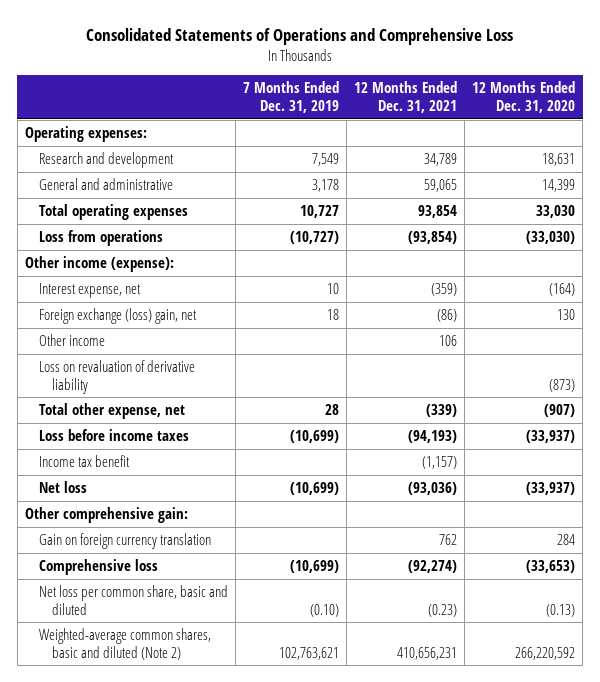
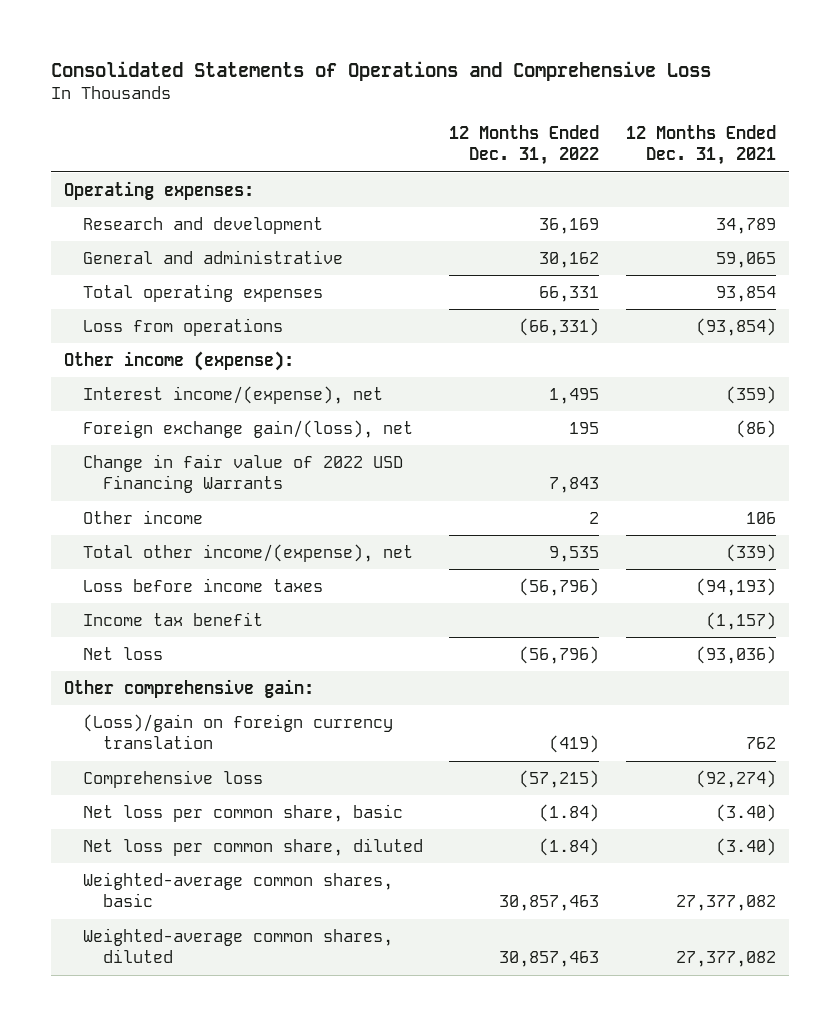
- | 7 Months Ended Dec. 31, 2019 | 12 Months Ended Dec. 31, 2021 | 12 Months Ended Dec. 31, 2020
+ | 12 Months Ended Dec. 31, 2022 | 12 Months Ended Dec. 31, 2021
- Interest expense, net | 10 | (359) | (164)
- Foreign exchange (loss) gain, net | 18 | (86) | 130
+ Interest income/(expense), net | 1,495 | (359)
+ Foreign exchange gain/(loss), net | 195 | (86)
+ Change in fair value of 2022 USD Financing Warrants | 7,843 |
- Loss on revaluation of derivative liability | | | (873)
- Total other expense, net | 28 | (339) | (907)
+ Total other income/(expense), net | 9,535 | (339)
- Gain on foreign currency translation | | 762 | 284
+ (Loss)/gain on foreign currency translation | (419) | 762
- Net loss per common share, basic and diluted | (0.10) | (0.23) | (0.13)
- Weighted-average common shares, basic and diluted (Note 2) | 102,763,621 | 410,656,231 | 266,220,592
+ Net loss per common share, basic | (1.84) | (3.40)
+ Net loss per common share, diluted | (1.84) | (3.40)
+ Weighted-average common shares, basic | 30,857,463 | 27,377,082
+ Weighted-average common shares, diluted | 30,857,463 | 27,377,082

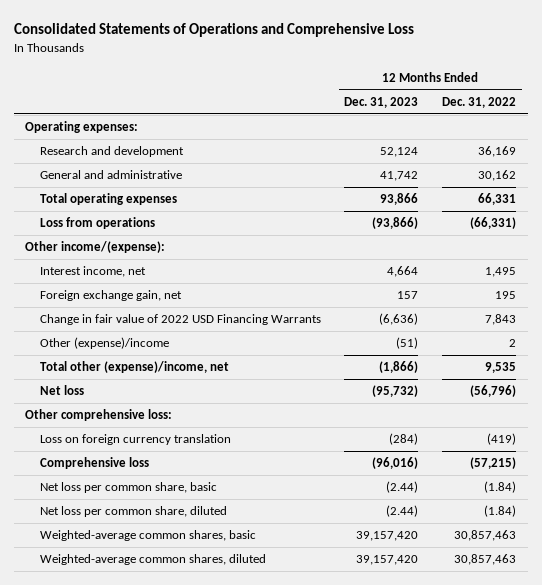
- | 12 Months Ended Dec. 31, 2022 | 12 Months Ended Dec. 31, 2021
+ | 12 Months Ended Dec. 31, 2023 | 12 Months Ended Dec. 31, 2022
- Other income (expense):
- Interest income/(expense), net | 1,495 | (359)
- Foreign exchange gain/(loss), net | 195 | (86)
+ Other income/(expense):
+ Interest income, net | 4,664 | 1,495
+ Foreign exchange gain, net | 157 | 195
- Other income | 2 | 106
- Total other income/(expense), net | 9,535 | (339)
- Loss before income taxes | (56,796) | (94,193)
- Income tax benefit | | (1,157)
+ Other (expense)/income | (51) | 2
+ Total other (expense)/income, net | (1,866) | 9,535
- Other comprehensive gain:
- (Loss)/gain on foreign currency translation | (419) | 762
+ Other comprehensive loss:
+ Loss on foreign currency translation | (284) | (419)

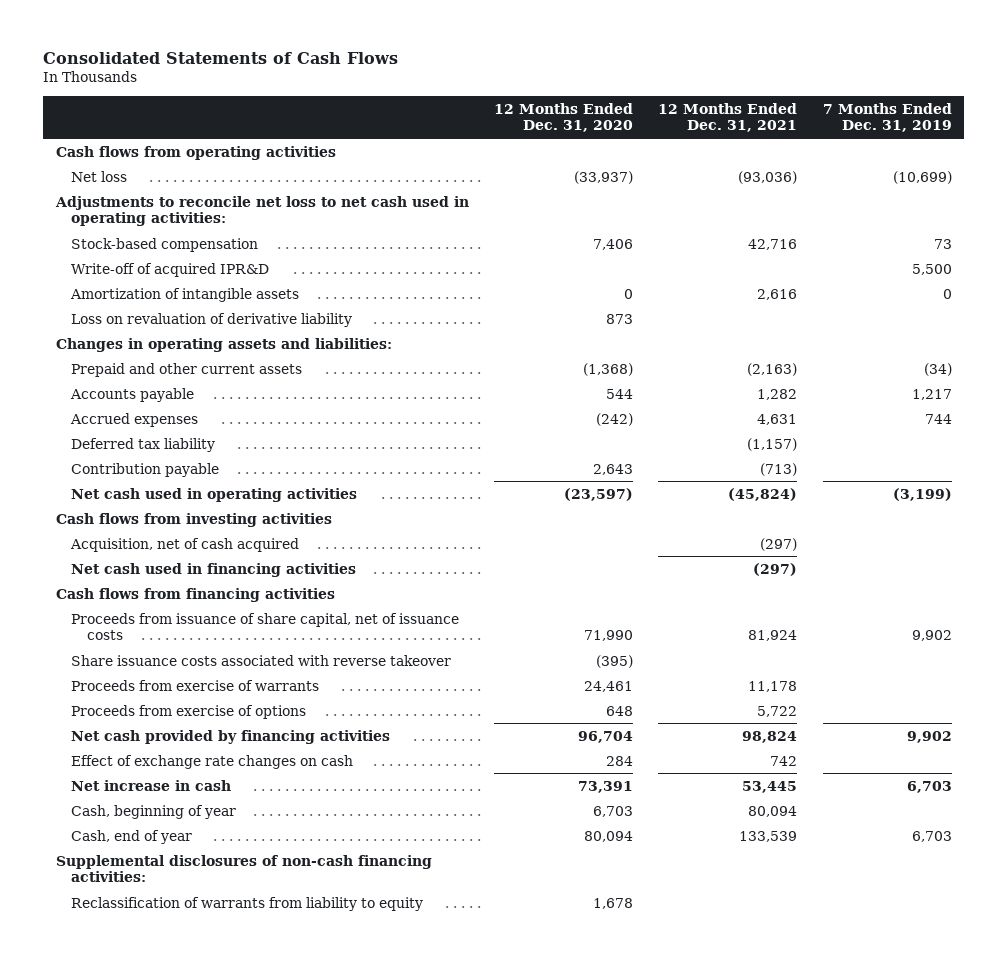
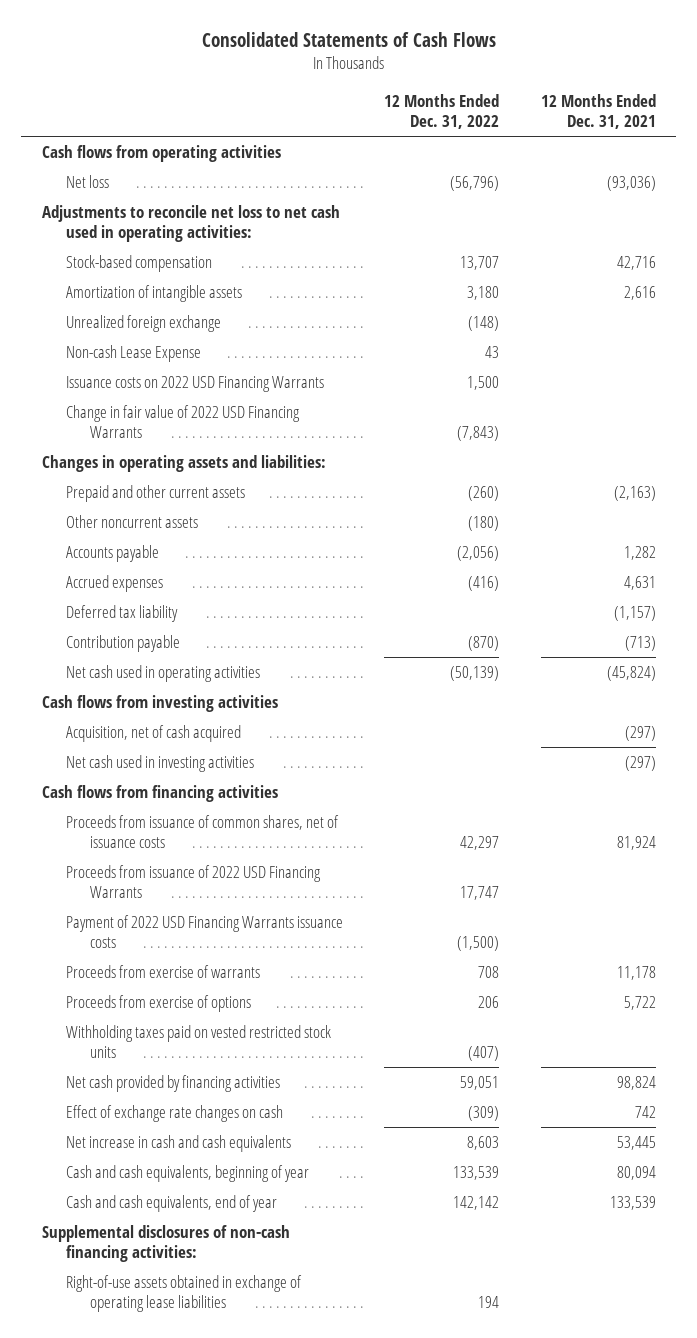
- | 12 Months Ended Dec. 31, 2020 | 12 Months Ended Dec. 31, 2021 | 7 Months Ended Dec. 31, 2019
+ | 12 Months Ended Dec. 31, 2022 | 12 Months Ended Dec. 31, 2021
- Write-off of acquired IPR&D | | | 5,500
- Loss on revaluation of derivative liability | 873 | |
+ Unrealized foreign exchange | (148) |
+ Non-cash Lease Expense | 43 |
+ Issuance costs on 2022 USD Financing Warrants | 1,500 |
+ Change in fair value of 2022 USD Financing Warrants | (7,843) |
+ Other noncurrent assets | (180) |
- Net cash used in financing activities | | (297) |
+ Net cash used in investing activities | | (297)
- Proceeds from issuance of share capital, net of issuance costs | 71,990 | 81,924 | 9,902
- Share issuance costs associated with reverse takeover | (395) | |
+ Proceeds from issuance of common shares, net of issuance costs | 42,297 | 81,924
+ Proceeds from issuance of 2022 USD Financing Warrants | 17,747 |
+ Payment of 2022 USD Financing Warrants issuance costs | (1,500) |
+ Withholding taxes paid on vested restricted stock units | (407) |
- Net increase in cash | 73,391 | 53,445 | 6,703
- Cash, beginning of year | 6,703 | 80,094 |
- Cash, end of year | 80,094 | 133,539 | 6,703
+ Net increase in cash and cash equivalents | 8,603 | 53,445
+ Cash and cash equivalents, beginning of year | 133,539 | 80,094
+ Cash and cash equivalents, end of year | 142,142 | 133,539
- Reclassification of warrants from liability to equity | 1,678 | |
+ Right-of-use assets obtained in exchange of operating lease liabilities | 194 |

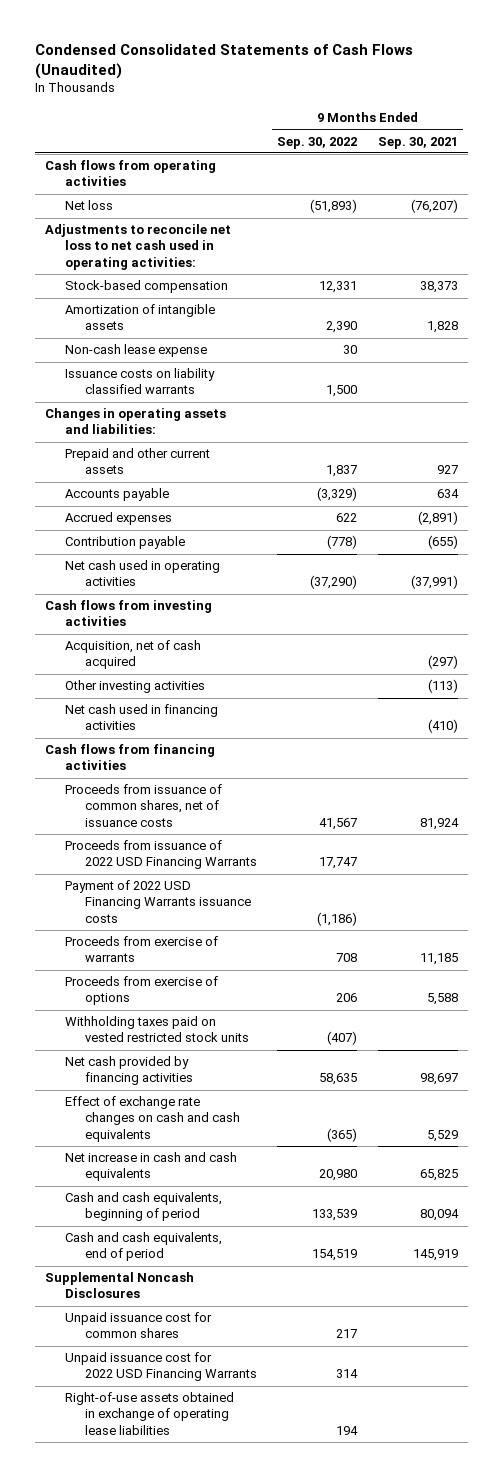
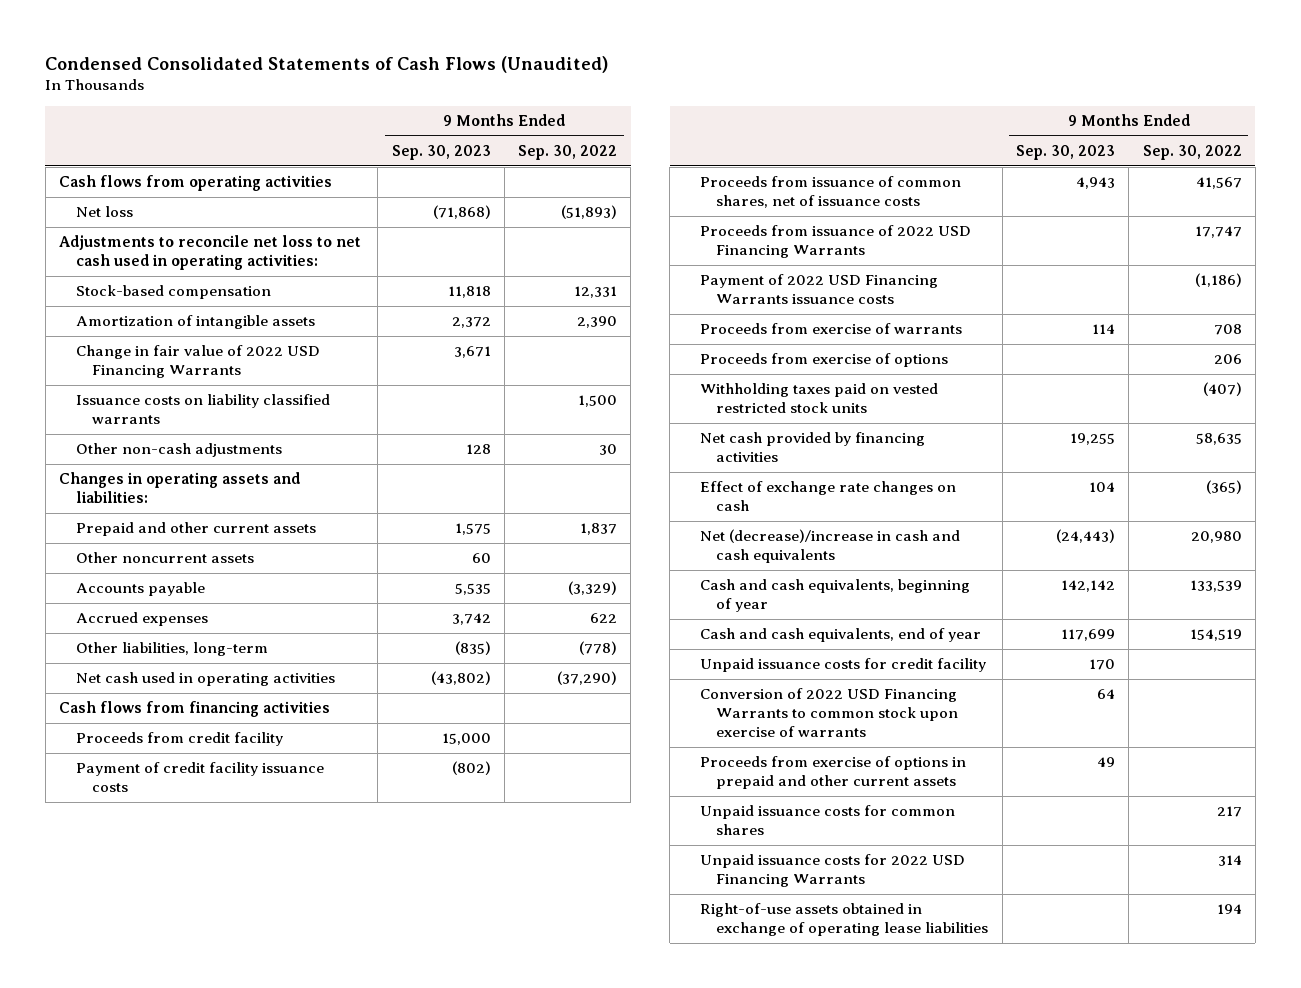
- | 9 Months Ended Sep. 30, 2022 | 9 Months Ended Sep. 30, 2021
+ | 9 Months Ended Sep. 30, 2023 | 9 Months Ended Sep. 30, 2022
- Non-cash lease expense | 30 |
+ Change in fair value of 2022 USD Financing Warrants | 3,671 |
+ Other non-cash adjustments | 128 | 30
+ Other noncurrent assets | 60 |
- Contribution payable | (778) | (655)
+ Other liabilities, long-term | (835) | (778)
- Cash flows from investing activities
- Acquisition, net of cash acquired | | (297)
- Other investing activities | | (113)
- Net cash used in financing activities | | (410)
+ Proceeds from credit facility | 15,000 |
+ Payment of credit facility issuance costs | (802) |
- Effect of exchange rate changes on cash and cash equivalents | (365) | 5,529
- Net increase in cash and cash equivalents | 20,980 | 65,825
- Cash and cash equivalents, beginning of period | 133,539 | 80,094
- Cash and cash equivalents, end of period | 154,519 | 145,919
- Supplemental Noncash Disclosures
- Unpaid issuance cost for common shares | 217 |
- Unpaid issuance cost for 2022 USD Financing Warrants | 314 |
+ Effect of exchange rate changes on cash | 104 | (365)
+ Net (decrease)/increase in cash and cash equivalents | (24,443) | 20,980
+ Cash and cash equivalents, beginning of year | 142,142 | 133,539
+ Cash and cash equivalents, end of year | 117,699 | 154,519
+ Unpaid issuance costs for credit facility | 170 |
+ Conversion of 2022 USD Financing Warrants to common stock upon exercise of warrants | 64 |
+ Proceeds from exercise of options in prepaid and other current assets | 49 |
+ Unpaid issuance costs for common shares | | 217
+ Unpaid issuance costs for 2022 USD Financing Warrants | | 314

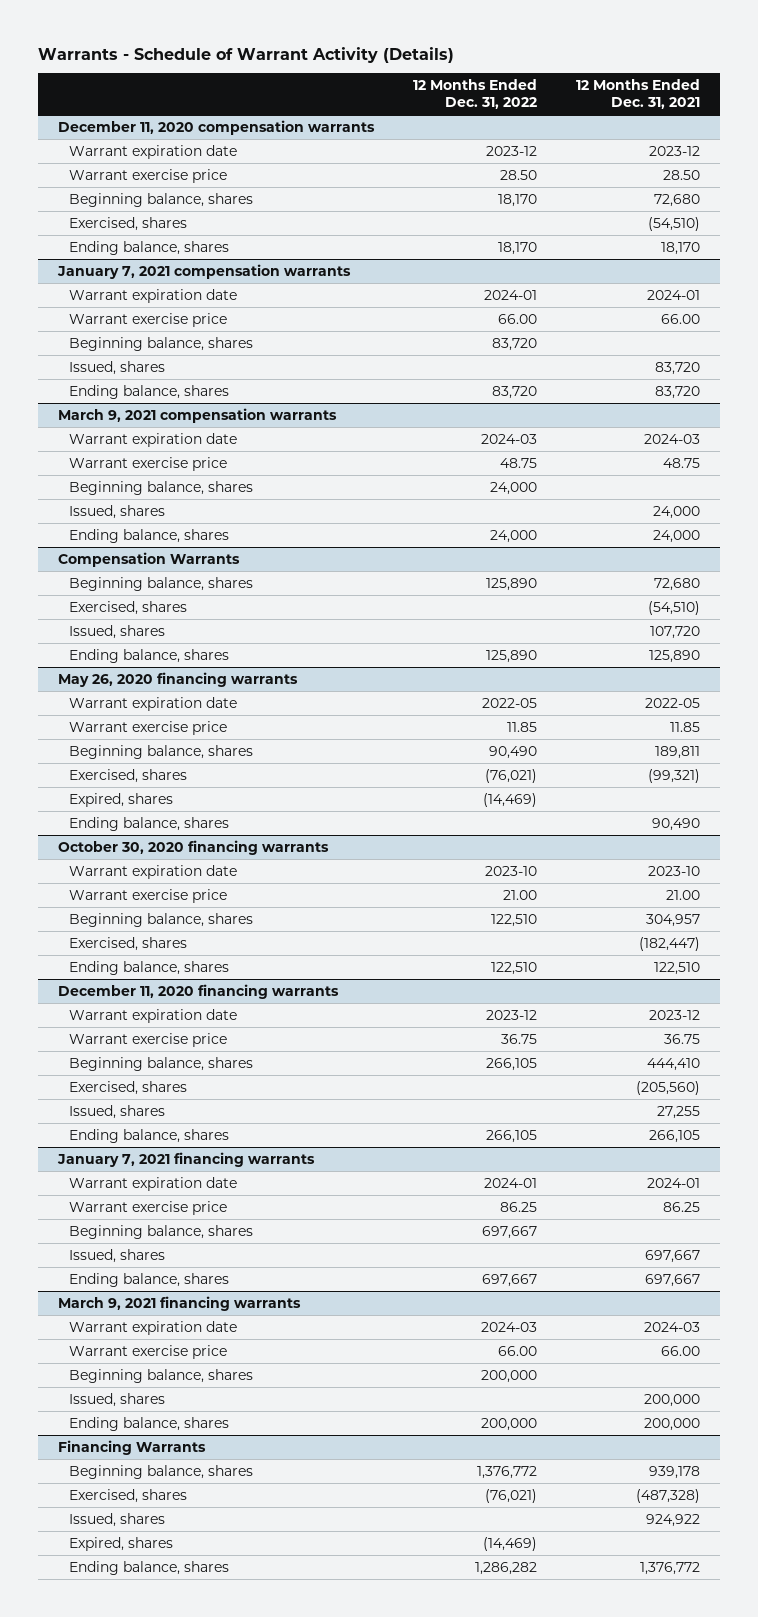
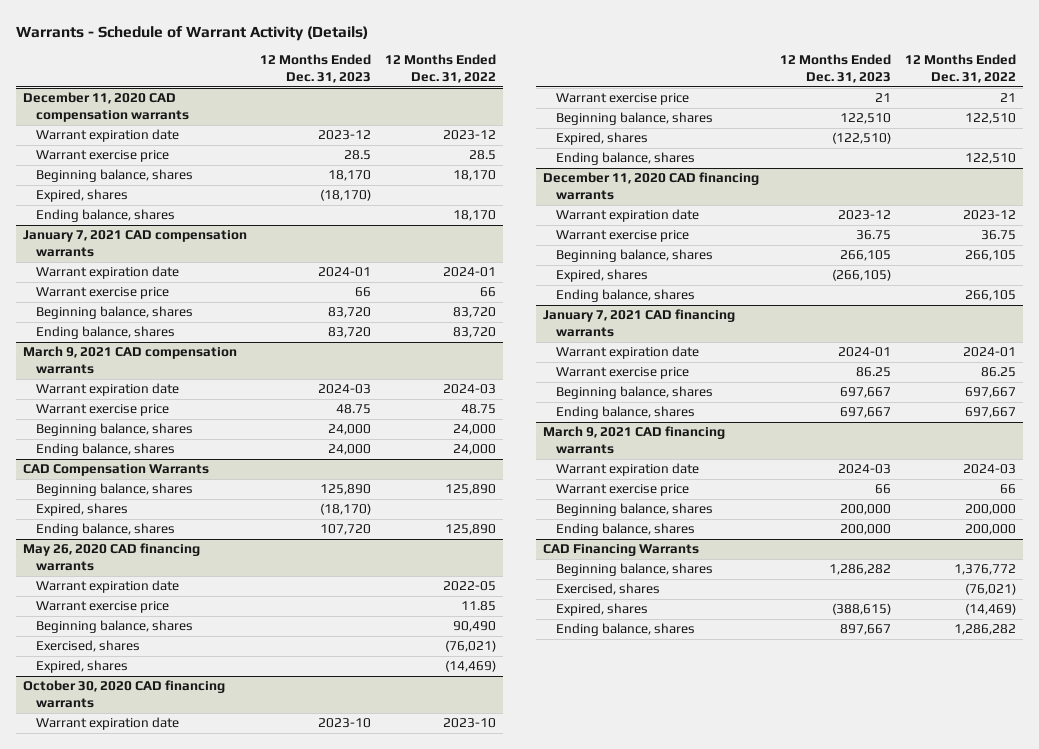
- | 12 Months Ended Dec. 31, 2022 | 12 Months Ended Dec. 31, 2021
+ | 12 Months Ended Dec. 31, 2023 | 12 Months Ended Dec. 31, 2022
- December 11, 2020 compensation warrants
+ December 11, 2020 CAD compensation warrants
- Warrant exercise price | 28.50 | 28.50
+ Warrant exercise price | 28.5 | 28.5
- Exercised, shares | | (54,510)
+ Expired, shares | (18,170) |
- January 7, 2021 compensation warrants
+ January 7, 2021 CAD compensation warrants
- Warrant exercise price | 66.00 | 66.00
+ Warrant exercise price | 66 | 66
- Issued, shares | | 83,720
- March 9, 2021 compensation warrants
+ March 9, 2021 CAD compensation warrants
- Issued, shares | | 24,000
- Compensation Warrants
+ CAD Compensation Warrants
- Exercised, shares | | (54,510)
- Issued, shares | | 107,720
+ Expired, shares | (18,170) |
- May 26, 2020 financing warrants
+ May 26, 2020 CAD financing warrants
- Ending balance, shares | | 90,490
- October 30, 2020 financing warrants
+ October 30, 2020 CAD financing warrants
- Warrant exercise price | 21.00 | 21.00
+ Warrant exercise price | 21 | 21
- Exercised, shares | | (182,447)
+ Expired, shares | (122,510) |
- December 11, 2020 financing warrants
+ December 11, 2020 CAD financing warrants
- Exercised, shares | | (205,560)
- Issued, shares | | 27,255
+ Expired, shares | (266,105) |
- January 7, 2021 financing warrants
+ January 7, 2021 CAD financing warrants
- Issued, shares | | 697,667
- March 9, 2021 financing warrants
+ March 9, 2021 CAD financing warrants
- Warrant exercise price | 66.00 | 66.00
+ Warrant exercise price | 66 | 66
- Issued, shares | | 200,000
- Financing Warrants
+ CAD Financing Warrants
- Issued, shares | | 924,922

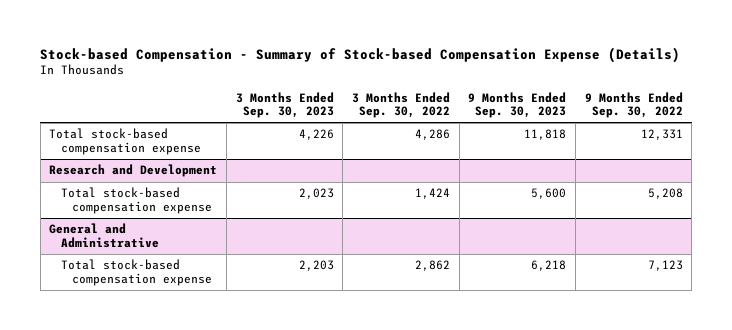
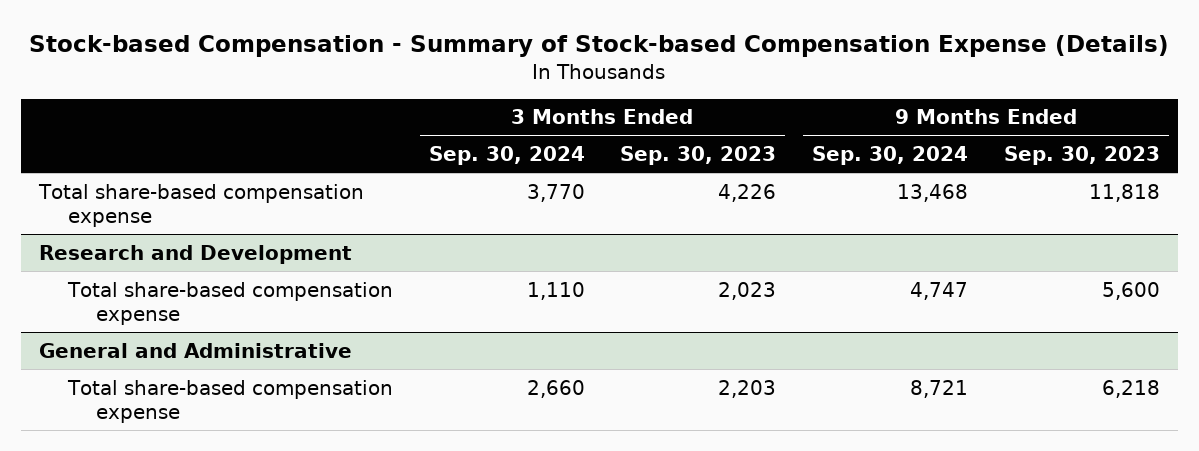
- | 3 Months Ended Sep. 30, 2023 | 3 Months Ended Sep. 30, 2022 | 9 Months Ended Sep. 30, 2023 | 9 Months Ended Sep. 30, 2022
+ | 3 Months Ended Sep. 30, 2024 | 3 Months Ended Sep. 30, 2023 | 9 Months Ended Sep. 30, 2024 | 9 Months Ended Sep. 30, 2023
- Total stock-based compensation expense | 4,226 | 4,286 | 11,818 | 12,331
+ Total share-based compensation expense | 3,770 | 4,226 | 13,468 | 11,818
@ Research and Development
- Total stock-based compensation expense | 2,023 | 1,424 | 5,600 | 5,208
+ Total share-based compensation expense | 1,110 | 2,023 | 4,747 | 5,600
@ General and Administrative
- Total stock-based compensation expense | 2,203 | 2,862 | 6,218 | 7,123
+ Total share-based compensation expense | 2,660 | 2,203 | 8,721 | 6,218

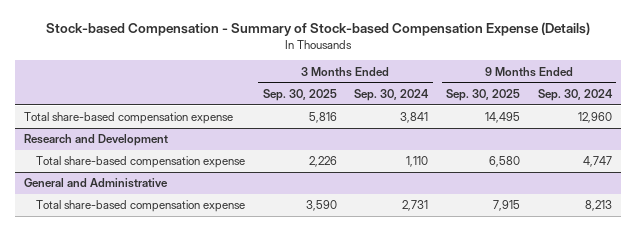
- | 3 Months Ended Sep. 30, 2024 | 3 Months Ended Sep. 30, 2023 | 9 Months Ended Sep. 30, 2024 | 9 Months Ended Sep. 30, 2023
+ | 3 Months Ended Sep. 30, 2025 | 3 Months Ended Sep. 30, 2024 | 9 Months Ended Sep. 30, 2025 | 9 Months Ended Sep. 30, 2024
- Total share-based compensation expense | 3,770 | 4,226 | 13,468 | 11,818
+ Total share-based compensation expense | 5,816 | 3,841 | 14,495 | 12,960
@ General and Administrative
- Total share-based compensation expense | 2,660 | 2,203 | 8,721 | 6,218
+ Total share-based compensation expense | 3,590 | 2,731 | 7,915 | 8,213

